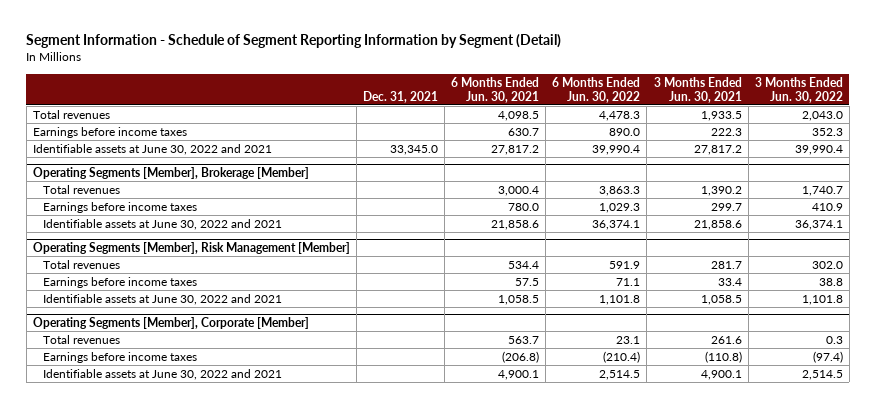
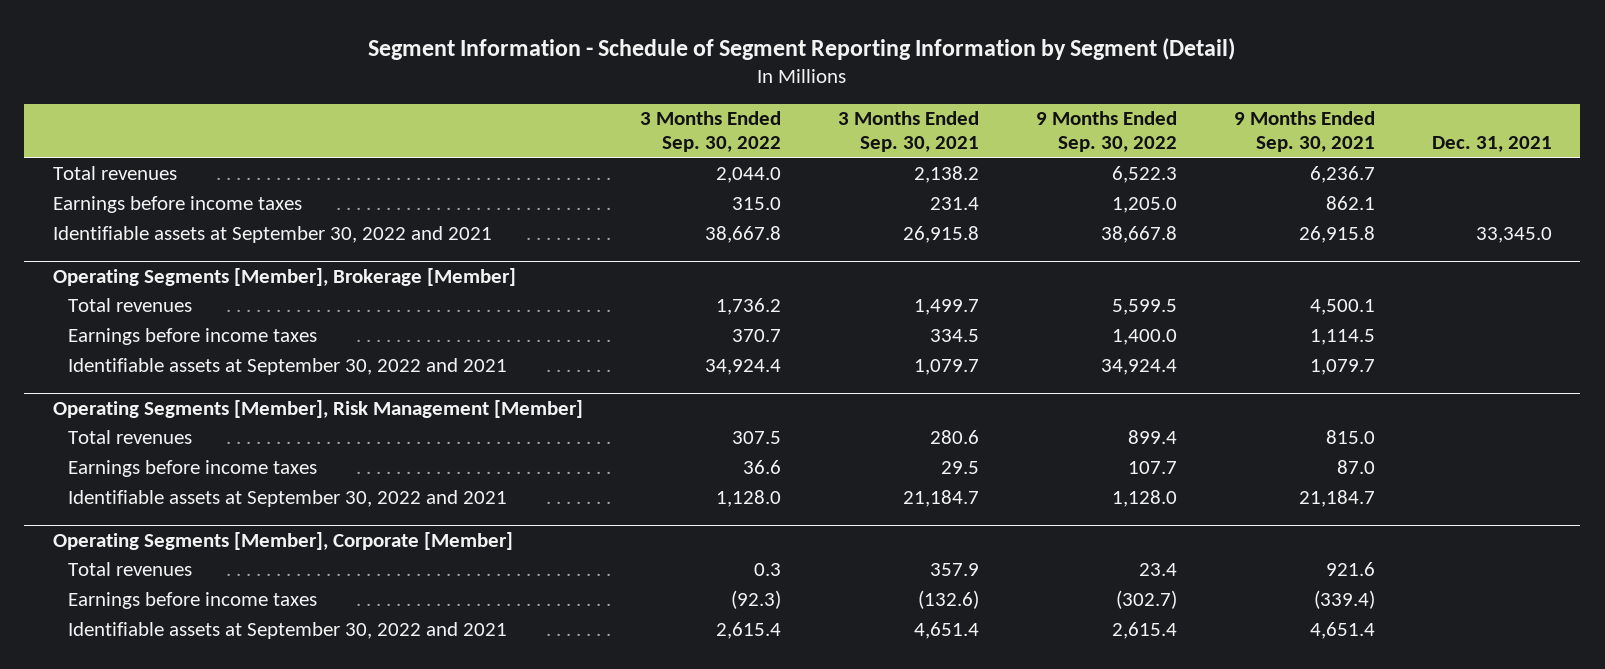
- | Dec. 31, 2021 | 6 Months Ended Jun. 30, 2021 | 6 Months Ended Jun. 30, 2022 | 3 Months Ended Jun. 30, 2021 | 3 Months Ended Jun. 30, 2022
+ | 3 Months Ended Sep. 30, 2022 | 3 Months Ended Sep. 30, 2021 | 9 Months Ended Sep. 30, 2022 | 9 Months Ended Sep. 30, 2021 | Dec. 31, 2021
- Identifiable assets at June 30, 2022 and 2021 | 33,345.0 | 27,817.2 | 39,990.4 | 27,817.2 | 39,990.4
+ Identifiable assets at September 30, 2022 and 2021 | 38,667.8 | 26,915.8 | 38,667.8 | 26,915.8 | 33,345.0
@ Operating Segments [Member], Brokerage [Member]
- Identifiable assets at June 30, 2022 and 2021 | | 21,858.6 | 36,374.1 | 21,858.6 | 36,374.1
+ Identifiable assets at September 30, 2022 and 2021 | 34,924.4 | 1,079.7 | 34,924.4 | 1,079.7 |
@ Operating Segments [Member], Risk Management [Member]
- Identifiable assets at June 30, 2022 and 2021 | | 1,058.5 | 1,101.8 | 1,058.5 | 1,101.8
+ Identifiable assets at September 30, 2022 and 2021 | 1,128.0 | 21,184.7 | 1,128.0 | 21,184.7 |
@ Operating Segments [Member], Corporate [Member]
- Identifiable assets at June 30, 2022 and 2021 | | 4,900.1 | 2,514.5 | 4,900.1 | 2,514.5
+ Identifiable assets at September 30, 2022 and 2021 | 2,615.4 | 4,651.4 | 2,615.4 | 4,651.4 |

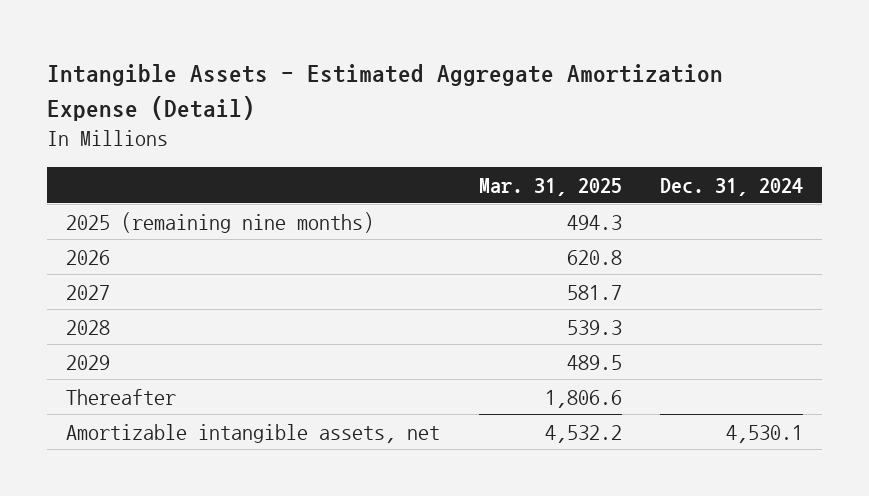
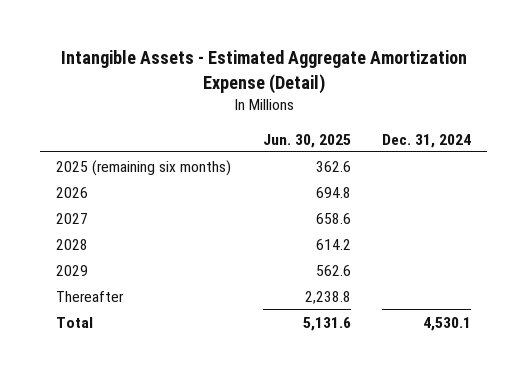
- | Mar. 31, 2025 | Dec. 31, 2024
+ | Jun. 30, 2025 | Dec. 31, 2024
- 2025 (remaining nine months) | 494.3 |
+ 2025 (remaining six months) | 362.6 |
- Amortizable intangible assets, net | 4,532.2 | 4,530.1
+ Total | 5,131.6 | 4,530.1

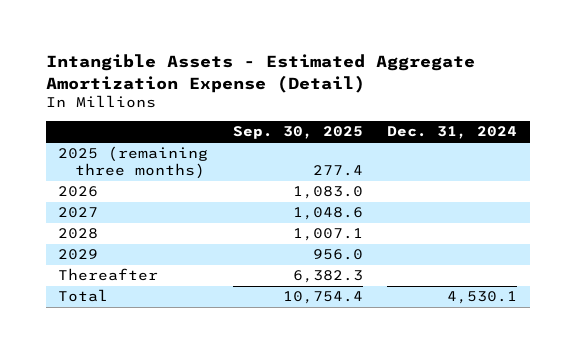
- | Jun. 30, 2025 | Dec. 31, 2024
+ | Sep. 30, 2025 | Dec. 31, 2024
- 2025 (remaining six months) | 362.6 |
+ 2025 (remaining three months) | 277.4 |

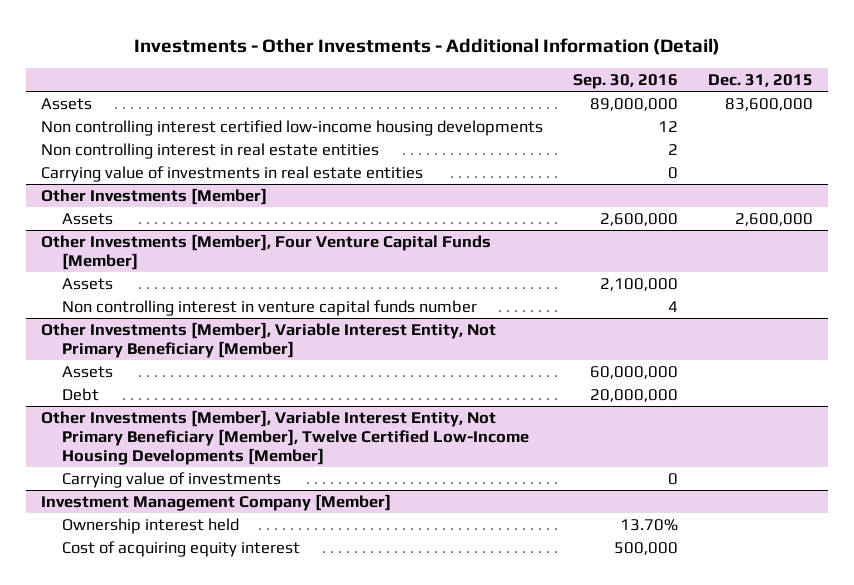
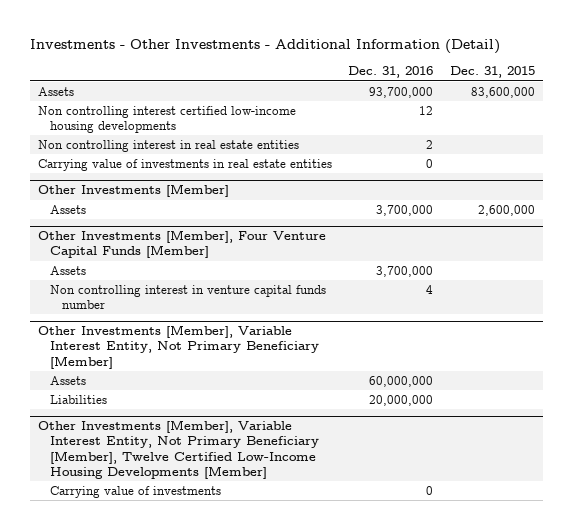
- | Sep. 30, 2016 | Dec. 31, 2015
+ | Dec. 31, 2016 | Dec. 31, 2015
@ Other Investments [Member], Variable Interest Entity, Not Primary Beneficiary [Member]
- Debt | 20,000,000 |
+ Liabilities | 20,000,000 |
- Investment Management Company [Member]
- Ownership interest held | 13.70% |
- Cost of acquiring equity interest | 500,000 |

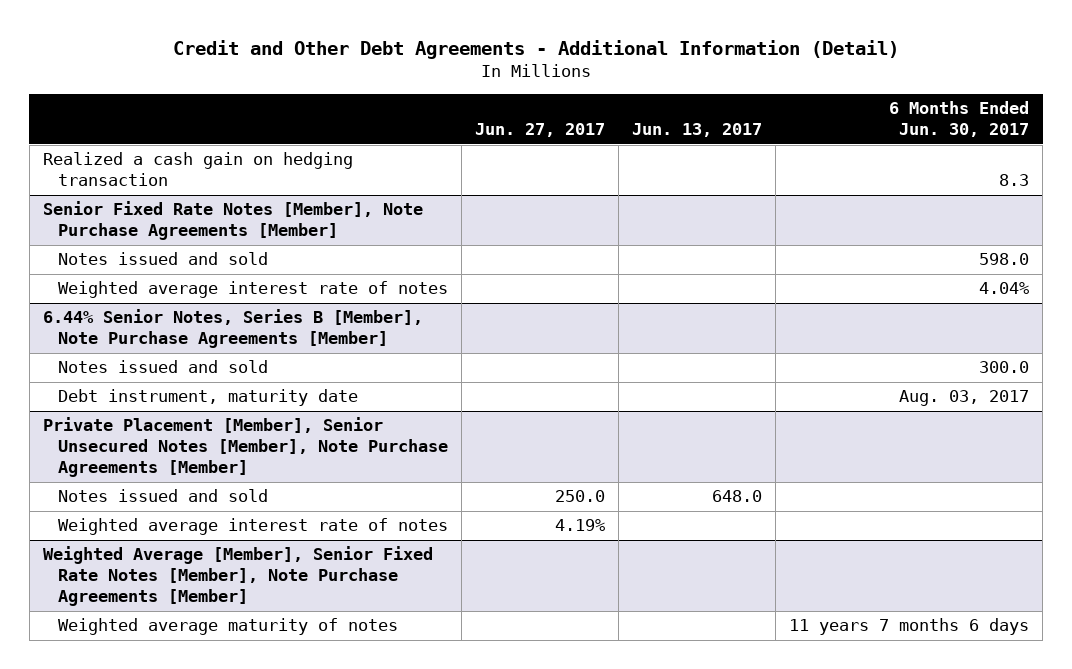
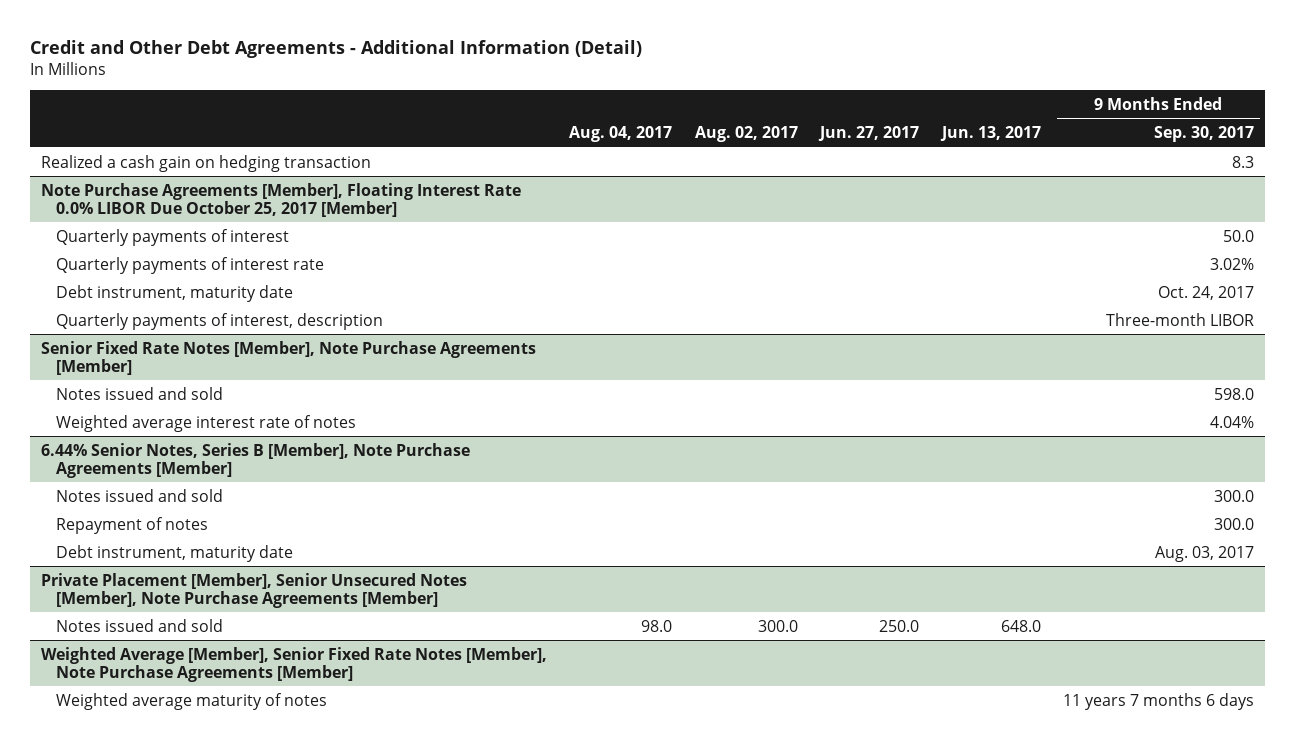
- | Jun. 27, 2017 | Jun. 13, 2017 | 6 Months Ended Jun. 30, 2017
+ | Aug. 04, 2017 | Aug. 02, 2017 | Jun. 27, 2017 | Jun. 13, 2017 | 9 Months Ended Sep. 30, 2017
+ Note Purchase Agreements [Member], Floating Interest Rate 0.0% LIBOR Due October 25, 2017 [Member]
+ Quarterly payments of interest | | | | | 50.0
+ Quarterly payments of interest rate | | | | | 3.02%
+ Debt instrument, maturity date | | | | | Oct. 24, 2017
+ Quarterly payments of interest, description | | | | | Three-month LIBOR
@ 6.44% Senior Notes, Series B [Member], Note Purchase Agreements [Member]
+ Repayment of notes | | | | | 300.0
@ Private Placement [Member], Senior Unsecured Notes [Member], Note Purchase Agreements [Member]
- Weighted average interest rate of notes | 4.19% | |

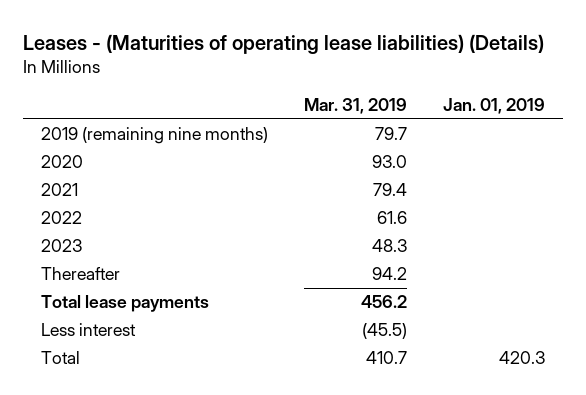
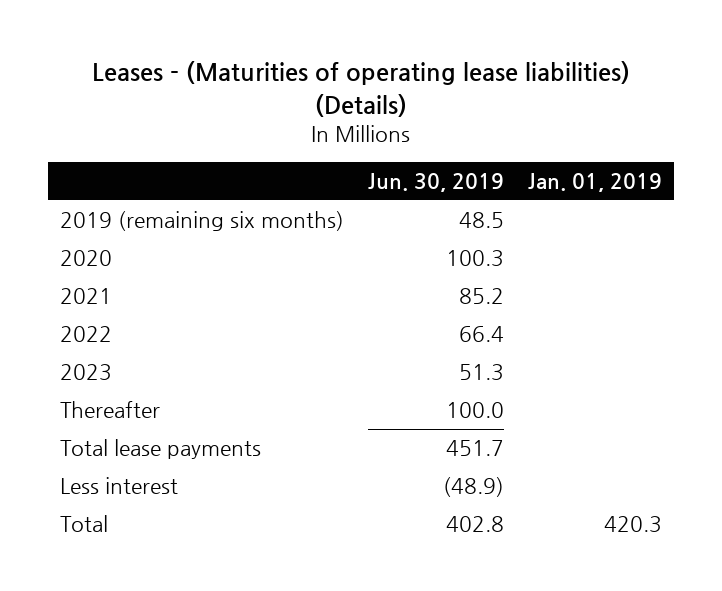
- | Mar. 31, 2019 | Jan. 01, 2019
+ | Jun. 30, 2019 | Jan. 01, 2019
- 2019 (remaining nine months) | 79.7 |
+ 2019 (remaining six months) | 48.5 |

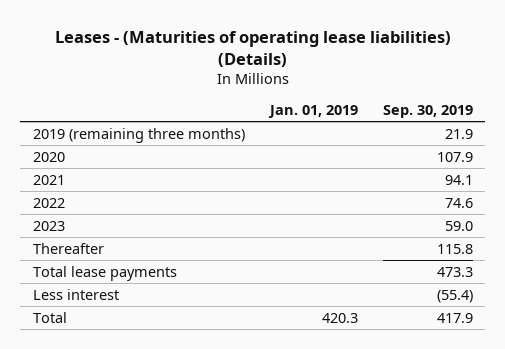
- | Jun. 30, 2019 | Jan. 01, 2019
+ | Jan. 01, 2019 | Sep. 30, 2019
- 2019 (remaining six months) | 48.5 |
+ 2019 (remaining three months) | | 21.9

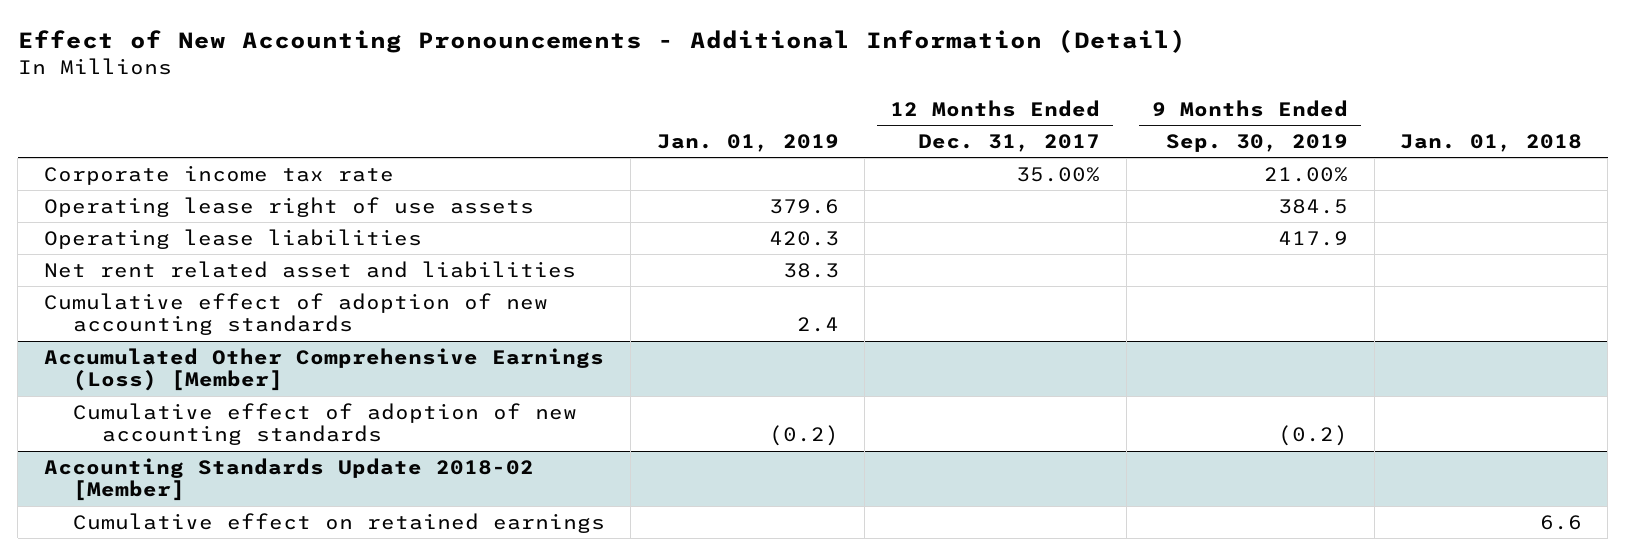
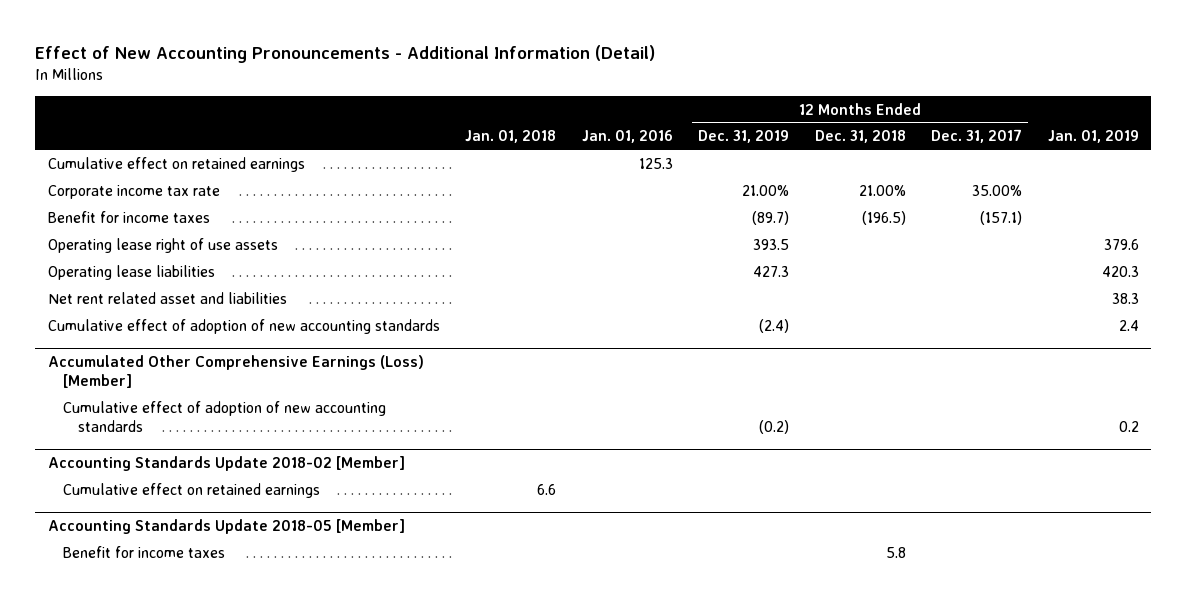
- | Jan. 01, 2019 | 12 Months Ended Dec. 31, 2017 | 9 Months Ended Sep. 30, 2019 | Jan. 01, 2018
+ | Jan. 01, 2018 | Jan. 01, 2016 | 12 Months Ended Dec. 31, 2019 | 12 Months Ended Dec. 31, 2018 | 12 Months Ended Dec. 31, 2017 | Jan. 01, 2019
+ Cumulative effect on retained earnings | | 125.3 | | | |
+ Benefit for income taxes | | | (89.7) | (196.5) | (157.1) |
@ Accumulated Other Comprehensive Earnings (Loss) [Member]
- Cumulative effect of adoption of new accounting standards | (0.2) | | (0.2) |
+ Cumulative effect of adoption of new accounting standards | | | (0.2) | | | 0.2
+ Accounting Standards Update 2018-05 [Member]
+ Benefit for income taxes | | | | 5.8 | |

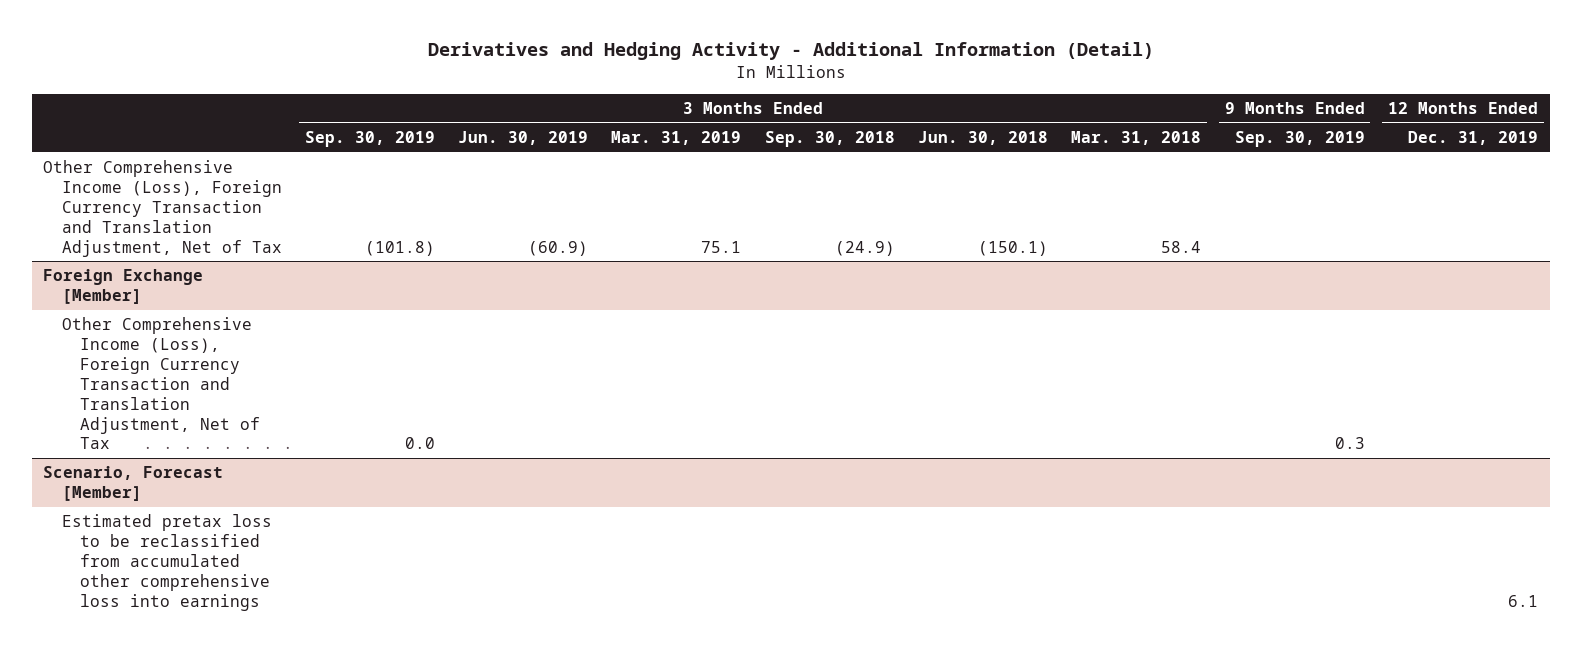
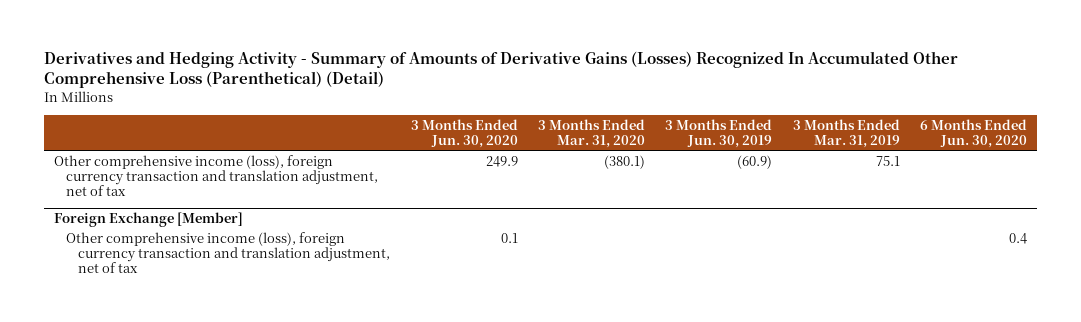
- Derivatives and Hedging Activity - Additional Information (Detail)
+ Derivatives and Hedging Activity - Summary of Amounts of Derivative Gains (Losses) Recognized In Accumulated Other Comprehensive Loss (Parenthetical) (Detail)
- | 3 Months Ended Sep. 30, 2019 | 3 Months Ended Jun. 30, 2019 | 3 Months Ended Mar. 31, 2019 | 3 Months Ended Sep. 30, 2018 | 3 Months Ended Jun. 30, 2018 | 3 Months Ended Mar. 31, 2018 | 9 Months Ended Sep. 30, 2019 | 12 Months Ended Dec. 31, 2019
+ | 3 Months Ended Jun. 30, 2020 | 3 Months Ended Mar. 31, 2020 | 3 Months Ended Jun. 30, 2019 | 3 Months Ended Mar. 31, 2019 | 6 Months Ended Jun. 30, 2020
- Other Comprehensive Income (Loss), Foreign Currency Transaction and Translation Adjustment, Net of Tax | (101.8) | (60.9) | 75.1 | (24.9) | (150.1) | 58.4 | |
+ Other comprehensive income (loss), foreign currency transaction and translation adjustment, net of tax | 249.9 | (380.1) | (60.9) | 75.1 |
@ Foreign Exchange [Member]
- Other Comprehensive Income (Loss), Foreign Currency Transaction and Translation Adjustment, Net of Tax | 0.0 | | | | | | 0.3 |
- Scenario, Forecast [Member]
- Estimated pretax loss to be reclassified from accumulated other comprehensive loss into earnings | | | | | | | | 6.1
@ Foreign Exchange [Member]
+ Other comprehensive income (loss), foreign currency transaction and translation adjustment, net of tax | 0.1 | | | | 0.4

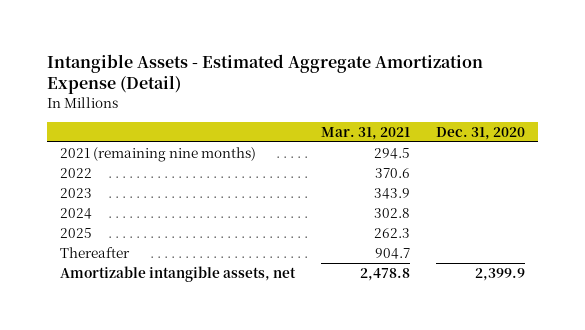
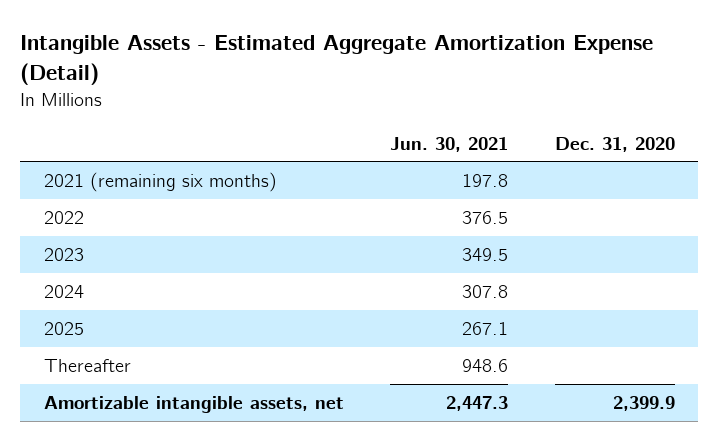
- | Mar. 31, 2021 | Dec. 31, 2020
+ | Jun. 30, 2021 | Dec. 31, 2020
- 2021 (remaining nine months) | 294.5 |
+ 2021 (remaining six months) | 197.8 |

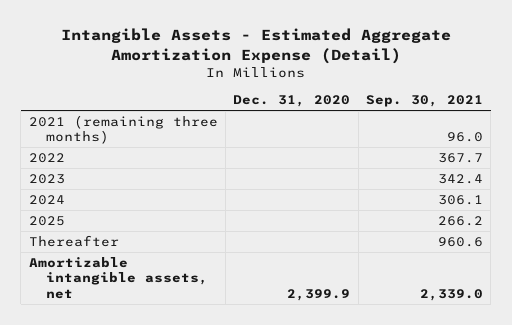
- | Jun. 30, 2021 | Dec. 31, 2020
+ | Dec. 31, 2020 | Sep. 30, 2021
- 2021 (remaining six months) | 197.8 |
+ 2021 (remaining three months) | | 96.0

